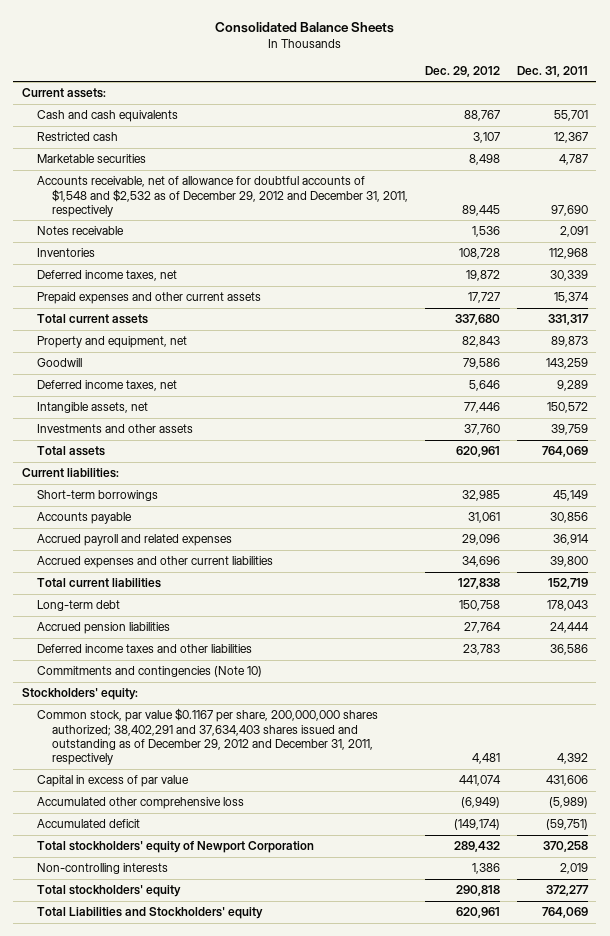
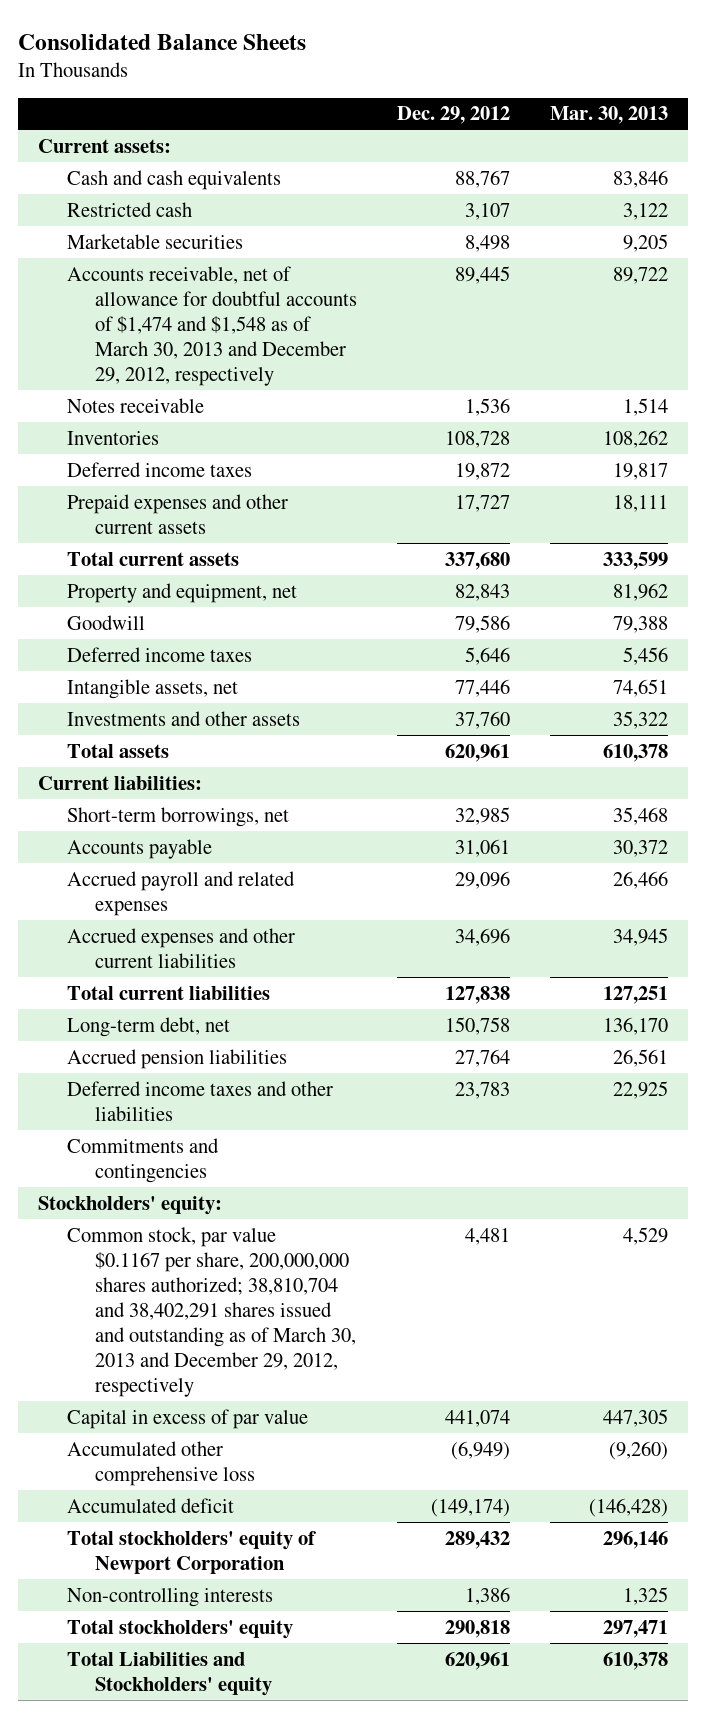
- | Dec. 29, 2012 | Dec. 31, 2011
+ | Dec. 29, 2012 | Mar. 30, 2013
- Accounts receivable, net of allowance for doubtful accounts of $1,548 and $2,532 as of December 29, 2012 and December 31, 2011, respectively | 89,445 | 97,690
+ Accounts receivable, net of allowance for doubtful accounts of $1,474 and $1,548 as of March 30, 2013 and December 29, 2012, respectively | 89,445 | 89,722
- Deferred income taxes, net | 19,872 | 30,339
+ Deferred income taxes | 19,872 | 19,817
- Deferred income taxes, net | 5,646 | 9,289
+ Deferred income taxes | 5,646 | 5,456
- Short-term borrowings | 32,985 | 45,149
+ Short-term borrowings, net | 32,985 | 35,468
- Long-term debt | 150,758 | 178,043
+ Long-term debt, net | 150,758 | 136,170
- Commitments and contingencies (Note 10)
+ Commitments and contingencies
- Common stock, par value $0.1167 per share, 200,000,000 shares authorized; 38,402,291 and 37,634,403 shares issued and outstanding as of December 29, 2012 and December 31, 2011, respectively | 4,481 | 4,392
+ Common stock, par value $0.1167 per share, 200,000,000 shares authorized; 38,810,704 and 38,402,291 shares issued and outstanding as of March 30, 2013 and December 29, 2012, respectively | 4,481 | 4,529

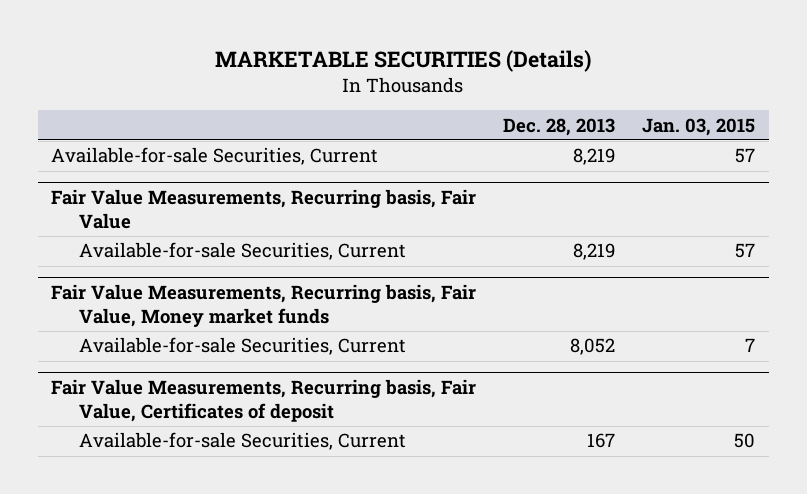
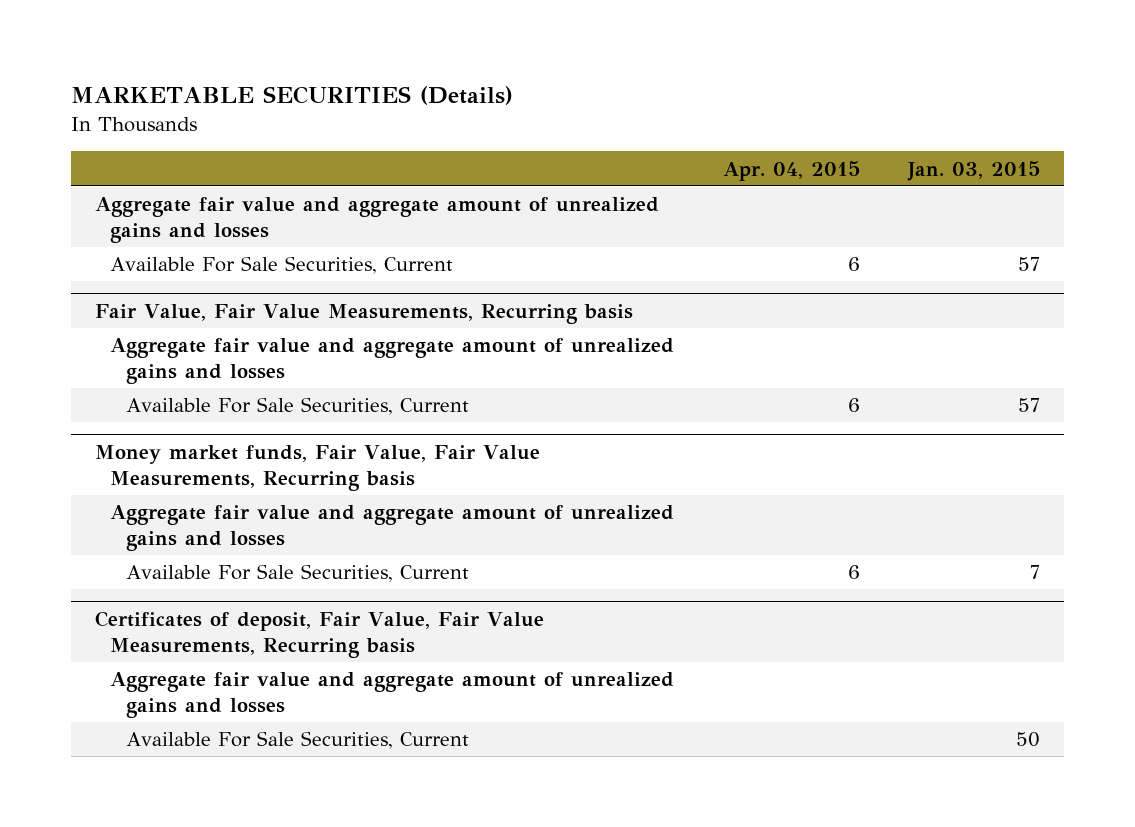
- | Dec. 28, 2013 | Jan. 03, 2015
+ | Apr. 04, 2015 | Jan. 03, 2015
- Available-for-sale Securities, Current | 8,219 | 57
- Fair Value Measurements, Recurring basis, Fair Value
- Available-for-sale Securities, Current | 8,219 | 57
- Fair Value Measurements, Recurring basis, Fair Value, Money market funds
- Available-for-sale Securities, Current | 8,052 | 7
- Fair Value Measurements, Recurring basis, Fair Value, Certificates of deposit
- Available-for-sale Securities, Current | 167 | 50
+ Aggregate fair value and aggregate amount of unrealized gains and losses
+ Available For Sale Securities, Current | 6 | 57
+ Fair Value, Fair Value Measurements, Recurring basis
+ Aggregate fair value and aggregate amount of unrealized gains and losses
+ Available For Sale Securities, Current | 6 | 57
+ Money market funds, Fair Value, Fair Value Measurements, Recurring basis
+ Aggregate fair value and aggregate amount of unrealized gains and losses
+ Available For Sale Securities, Current | 6 | 7
+ Certificates of deposit, Fair Value, Fair Value Measurements, Recurring basis
+ Aggregate fair value and aggregate amount of unrealized gains and losses
+ Available For Sale Securities, Current | | 50

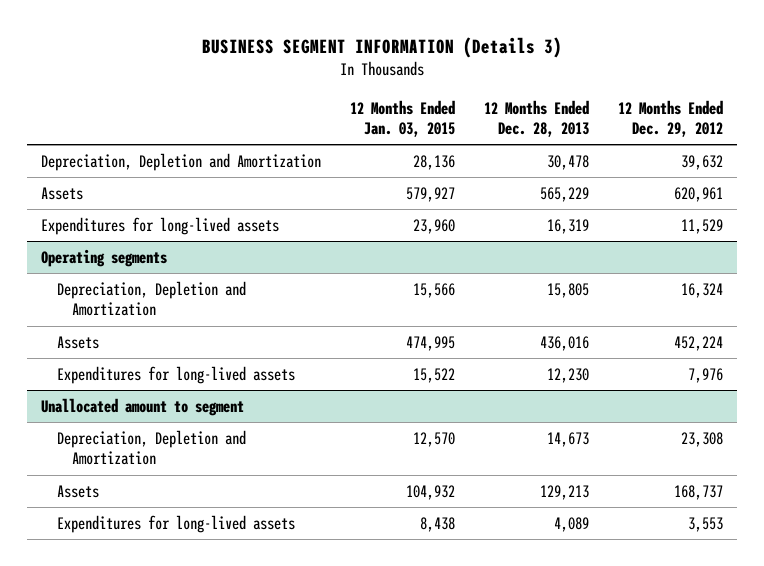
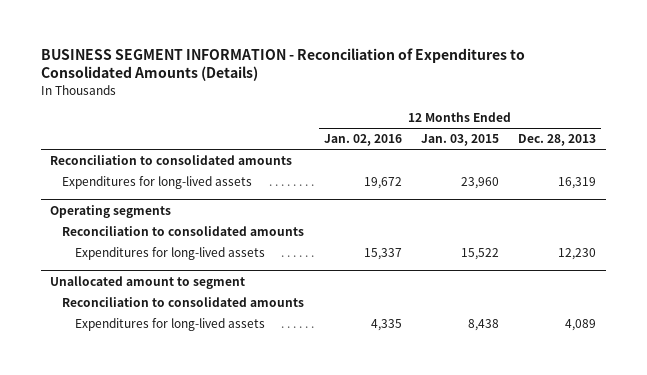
- BUSINESS SEGMENT INFORMATION (Details 3)
+ BUSINESS SEGMENT INFORMATION - Reconciliation of Expenditures to Consolidated Amounts (Details)
- | 12 Months Ended Jan. 03, 2015 | 12 Months Ended Dec. 28, 2013 | 12 Months Ended Dec. 29, 2012
+ | 12 Months Ended Jan. 02, 2016 | 12 Months Ended Jan. 03, 2015 | 12 Months Ended Dec. 28, 2013
- Depreciation, Depletion and Amortization | 28,136 | 30,478 | 39,632
- Assets | 579,927 | 565,229 | 620,961
+ Reconciliation to consolidated amounts
@ Operating segments
- Depreciation, Depletion and Amortization | 15,566 | 15,805 | 16,324
- Assets | 474,995 | 436,016 | 452,224
+ Reconciliation to consolidated amounts
@ Unallocated amount to segment
- Depreciation, Depletion and Amortization | 12,570 | 14,673 | 23,308
- Assets | 104,932 | 129,213 | 168,737
+ Reconciliation to consolidated amounts

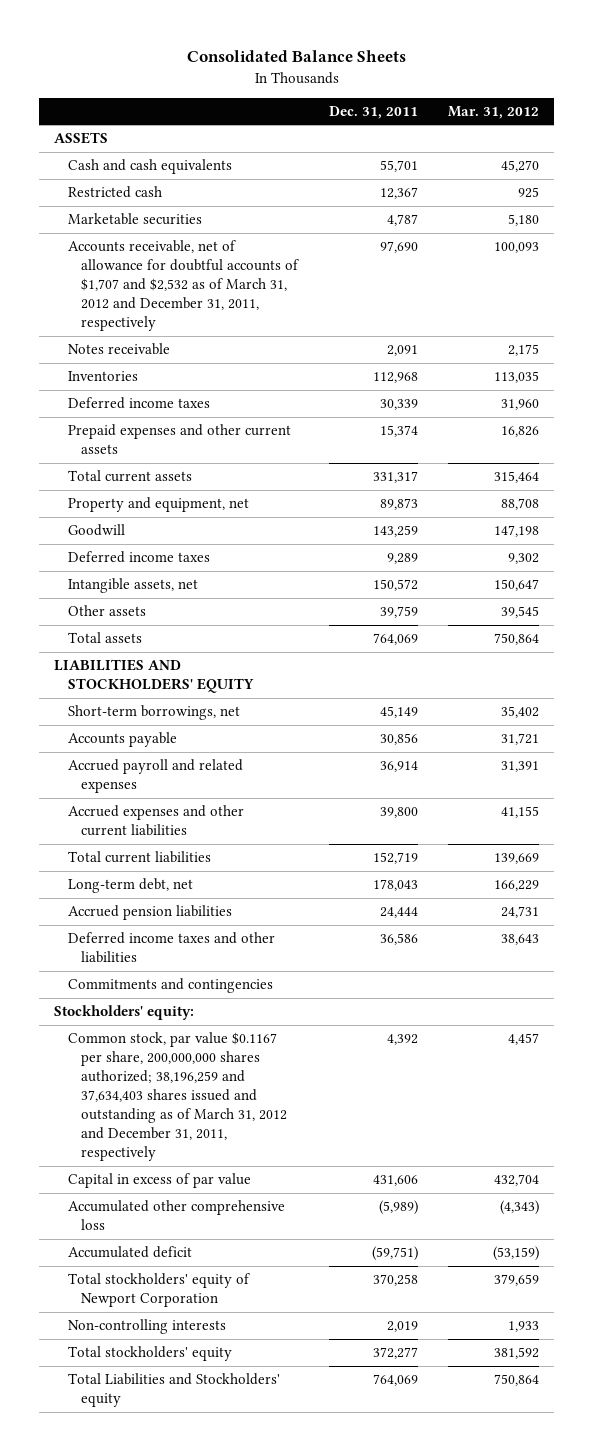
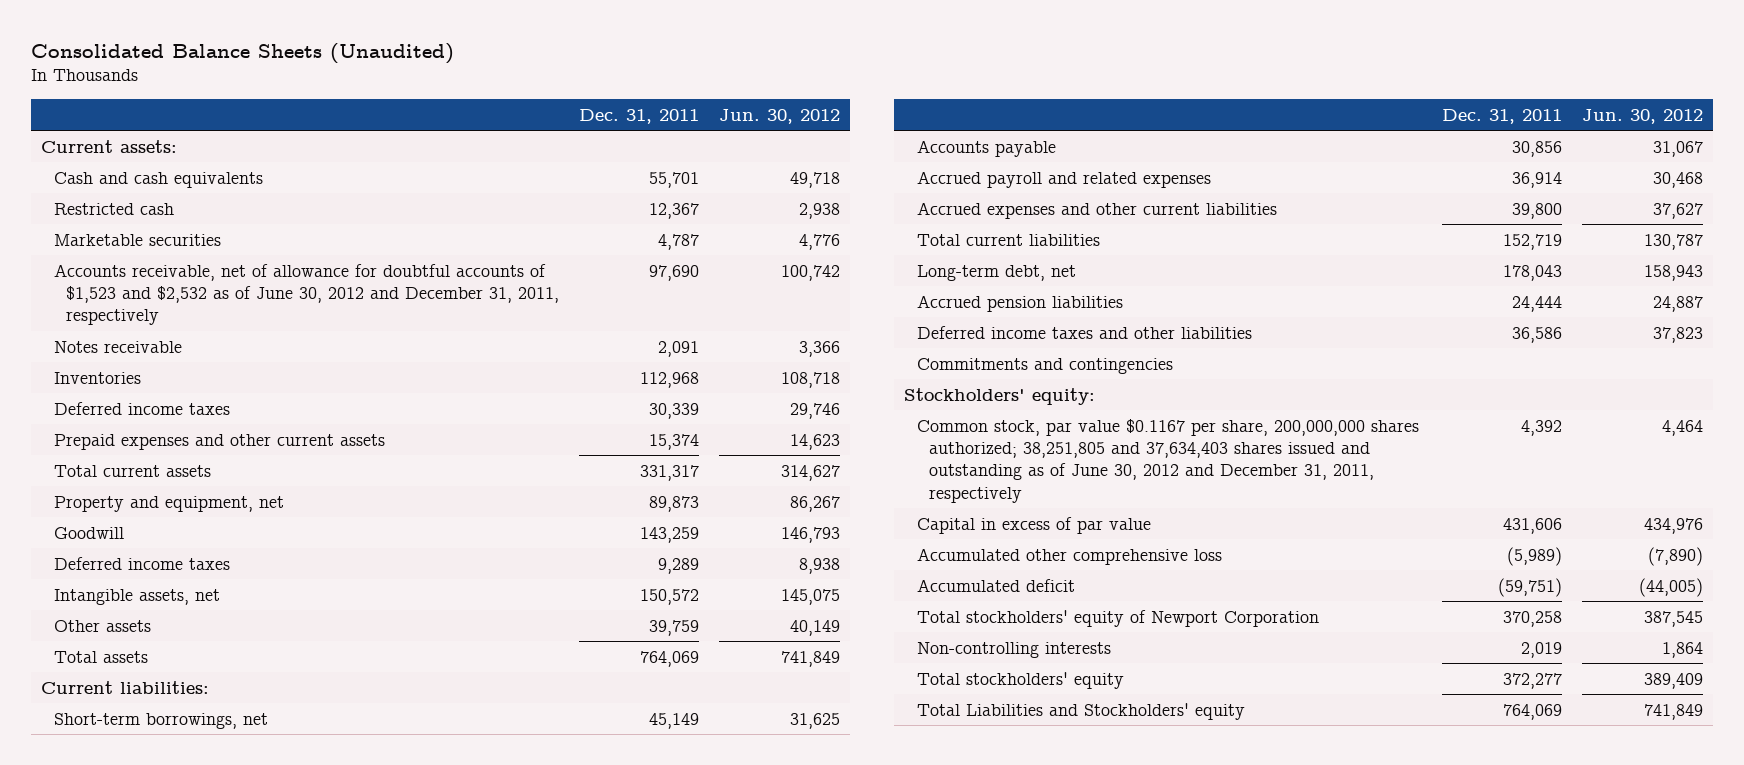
- Consolidated Balance Sheets
+ Consolidated Balance Sheets (Unaudited)
- | Dec. 31, 2011 | Mar. 31, 2012
+ | Dec. 31, 2011 | Jun. 30, 2012
- ASSETS
+ Current assets:
- Accounts receivable, net of allowance for doubtful accounts of $1,707 and $2,532 as of March 31, 2012 and December 31, 2011, respectively | 97,690 | 100,093
+ Accounts receivable, net of allowance for doubtful accounts of $1,523 and $2,532 as of June 30, 2012 and December 31, 2011, respectively | 97,690 | 100,742
- LIABILITIES AND STOCKHOLDERS' EQUITY
+ Current liabilities:
- Common stock, par value $0.1167 per share, 200,000,000 shares authorized; 38,196,259 and 37,634,403 shares issued and outstanding as of March 31, 2012 and December 31, 2011, respectively | 4,392 | 4,457
+ Common stock, par value $0.1167 per share, 200,000,000 shares authorized; 38,251,805 and 37,634,403 shares issued and outstanding as of June 30, 2012 and December 31, 2011, respectively | 4,392 | 4,464

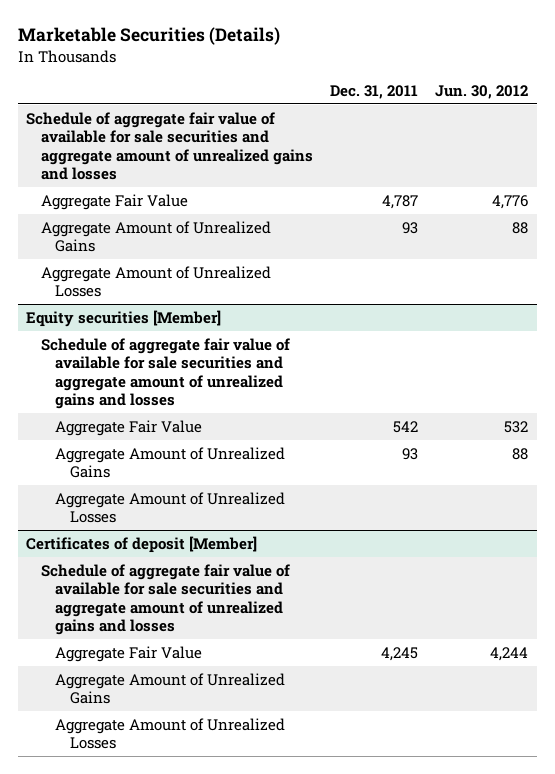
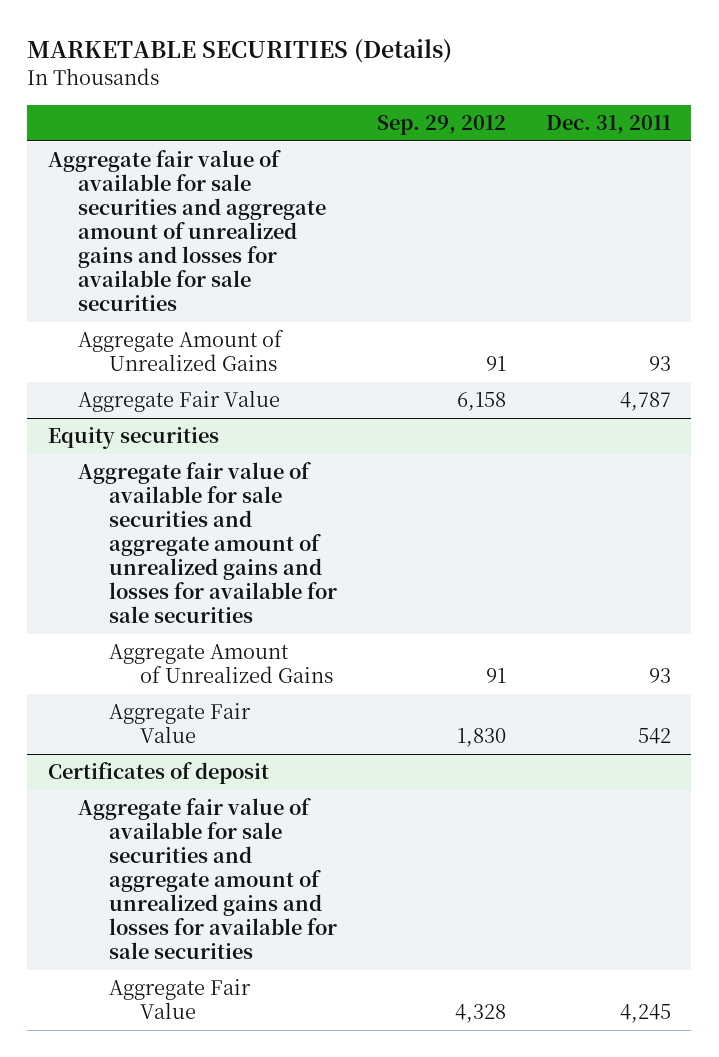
- Marketable Securities (Details)
+ MARKETABLE SECURITIES (Details)
- | Dec. 31, 2011 | Jun. 30, 2012
+ | Sep. 29, 2012 | Dec. 31, 2011
- Schedule of aggregate fair value of available for sale securities and aggregate amount of unrealized gains and losses
+ Aggregate fair value of available for sale securities and aggregate amount of unrealized gains and losses for available for sale securities
+ Aggregate Amount of Unrealized Gains | 91 | 93
+ Equity securities
+ Aggregate fair value of available for sale securities and aggregate amount of unrealized gains and losses for available for sale securities
- Aggregate Amount of Unrealized Losses
- Equity securities [Member]
- Schedule of aggregate fair value of available for sale securities and aggregate amount of unrealized gains and losses
- Aggregate Amount of Unrealized Gains | 93 | 88
- Aggregate Amount of Unrealized Losses
- Certificates of deposit [Member]
- Schedule of aggregate fair value of available for sale securities and aggregate amount of unrealized gains and losses
+ Certificates of deposit
+ Aggregate fair value of available for sale securities and aggregate amount of unrealized gains and losses for available for sale securities
- Aggregate Amount of Unrealized Gains
- Aggregate Amount of Unrealized Losses

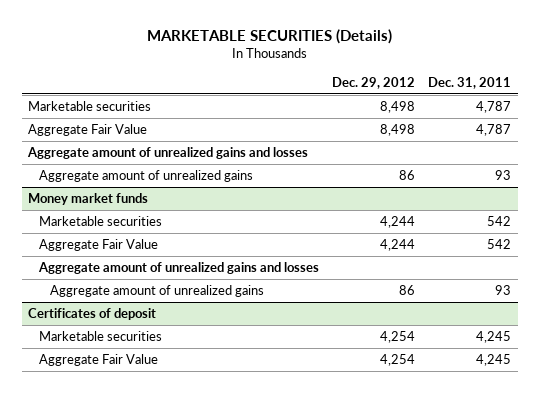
- | Sep. 29, 2012 | Dec. 31, 2011
+ | Dec. 29, 2012 | Dec. 31, 2011
- Aggregate fair value of available for sale securities and aggregate amount of unrealized gains and losses for available for sale securities
- Aggregate Amount of Unrealized Gains | 91 | 93
+ Marketable securities | 8,498 | 4,787
- Equity securities
- Aggregate fair value of available for sale securities and aggregate amount of unrealized gains and losses for available for sale securities
- Aggregate Amount of Unrealized Gains | 91 | 93
+ Aggregate amount of unrealized gains and losses
+ Aggregate amount of unrealized gains | 86 | 93
+ Money market funds
+ Marketable securities | 4,244 | 542
+ Aggregate amount of unrealized gains and losses
+ Aggregate amount of unrealized gains | 86 | 93
@ Certificates of deposit
- Aggregate fair value of available for sale securities and aggregate amount of unrealized gains and losses for available for sale securities
+ Marketable securities | 4,254 | 4,245

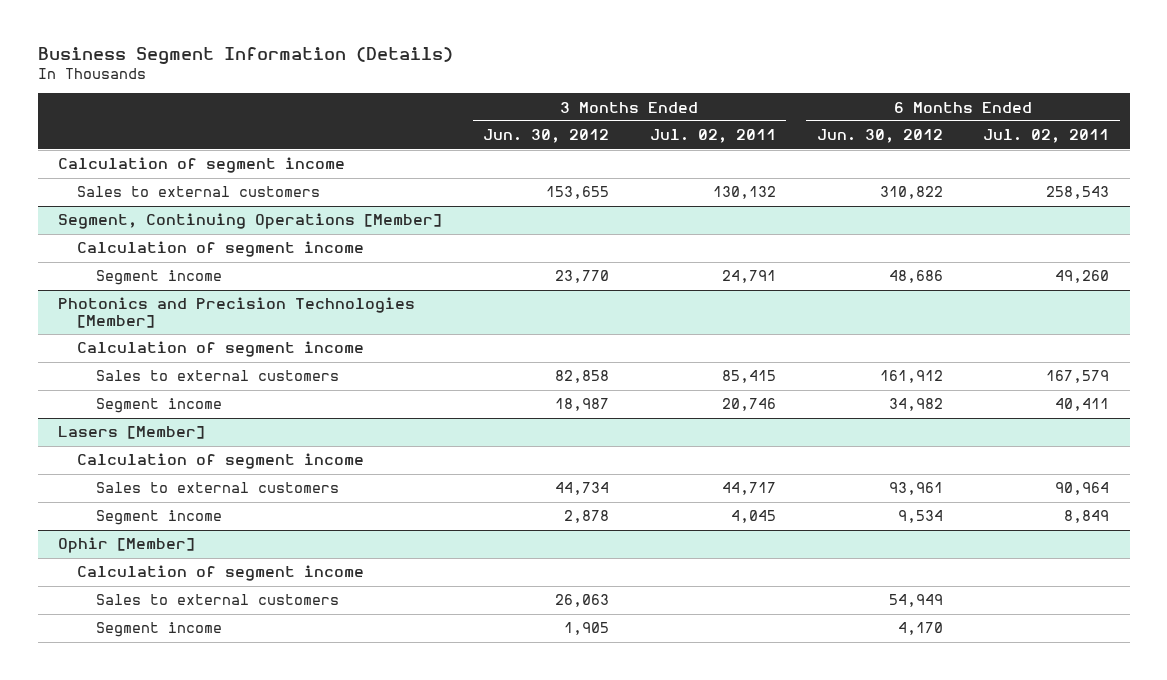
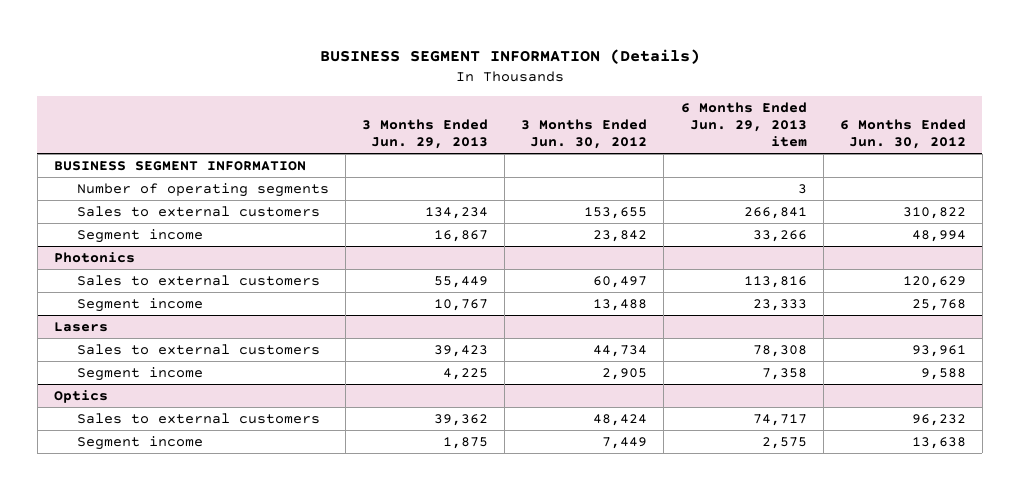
- Business Segment Information (Details)
+ BUSINESS SEGMENT INFORMATION (Details)
- | 3 Months Ended Jun. 30, 2012 | 3 Months Ended Jul. 02, 2011 | 6 Months Ended Jun. 30, 2012 | 6 Months Ended Jul. 02, 2011
+ | 3 Months Ended Jun. 29, 2013 | 3 Months Ended Jun. 30, 2012 | 6 Months Ended Jun. 29, 2013 item | 6 Months Ended Jun. 30, 2012
- Calculation of segment income
+ BUSINESS SEGMENT INFORMATION
+ Number of operating segments | | | 3 |
- Segment, Continuing Operations [Member]
- Calculation of segment income
- Segment income | 23,770 | 24,791 | 48,686 | 49,260
- Photonics and Precision Technologies [Member]
- Calculation of segment income
- Sales to external customers | 82,858 | 85,415 | 161,912 | 167,579
- Segment income | 18,987 | 20,746 | 34,982 | 40,411
- Lasers [Member]
- Calculation of segment income
+ Segment income | 16,867 | 23,842 | 33,266 | 48,994
+ Photonics
+ Sales to external customers | 55,449 | 60,497 | 113,816 | 120,629
+ Segment income | 10,767 | 13,488 | 23,333 | 25,768
+ Lasers
- Segment income | 2,878 | 4,045 | 9,534 | 8,849
- Ophir [Member]
- Calculation of segment income
- Sales to external customers | 26,063 | | 54,949 |
- Segment income | 1,905 | | 4,170 |
+ Segment income | 4,225 | 2,905 | 7,358 | 9,588
+ Optics
+ Sales to external customers | 39,362 | 48,424 | 74,717 | 96,232
+ Segment income | 1,875 | 7,449 | 2,575 | 13,638

